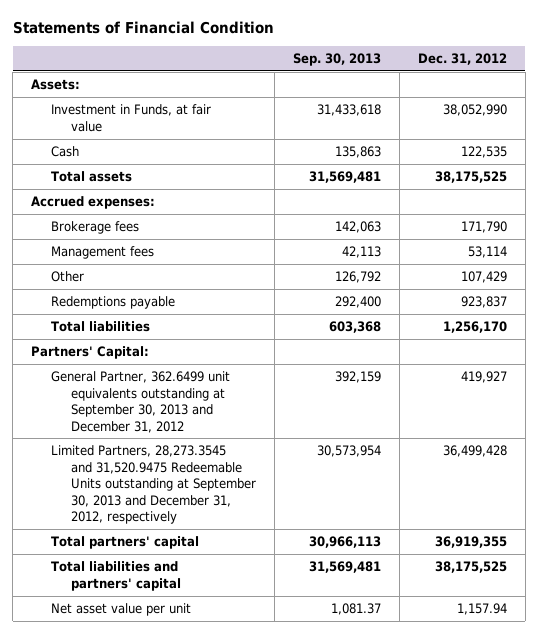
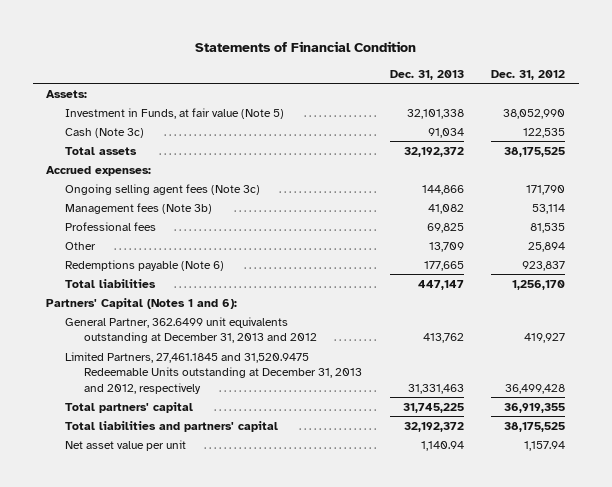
- | Sep. 30, 2013 | Dec. 31, 2012
+ | Dec. 31, 2013 | Dec. 31, 2012
- Investment in Funds, at fair value | 31,433,618 | 38,052,990
- Cash | 135,863 | 122,535
+ Investment in Funds, at fair value (Note 5) | 32,101,338 | 38,052,990
+ Cash (Note 3c) | 91,034 | 122,535
- Brokerage fees | 142,063 | 171,790
- Management fees | 42,113 | 53,114
- Other | 126,792 | 107,429
- Redemptions payable | 292,400 | 923,837
+ Ongoing selling agent fees (Note 3c) | 144,866 | 171,790
+ Management fees (Note 3b) | 41,082 | 53,114
+ Professional fees | 69,825 | 81,535
+ Other | 13,709 | 25,894
+ Redemptions payable (Note 6) | 177,665 | 923,837
- Partners' Capital:
- General Partner, 362.6499 unit equivalents outstanding at September 30, 2013 and December 31, 2012 | 392,159 | 419,927
- Limited Partners, 28,273.3545 and 31,520.9475 Redeemable Units outstanding at September 30, 2013 and December 31, 2012, respectively | 30,573,954 | 36,499,428
+ Partners' Capital (Notes 1 and 6):
+ General Partner, 362.6499 unit equivalents outstanding at December 31, 2013 and 2012 | 413,762 | 419,927
+ Limited Partners, 27,461.1845 and 31,520.9475 Redeemable Units outstanding at December 31, 2013 and 2012, respectively | 31,331,463 | 36,499,428

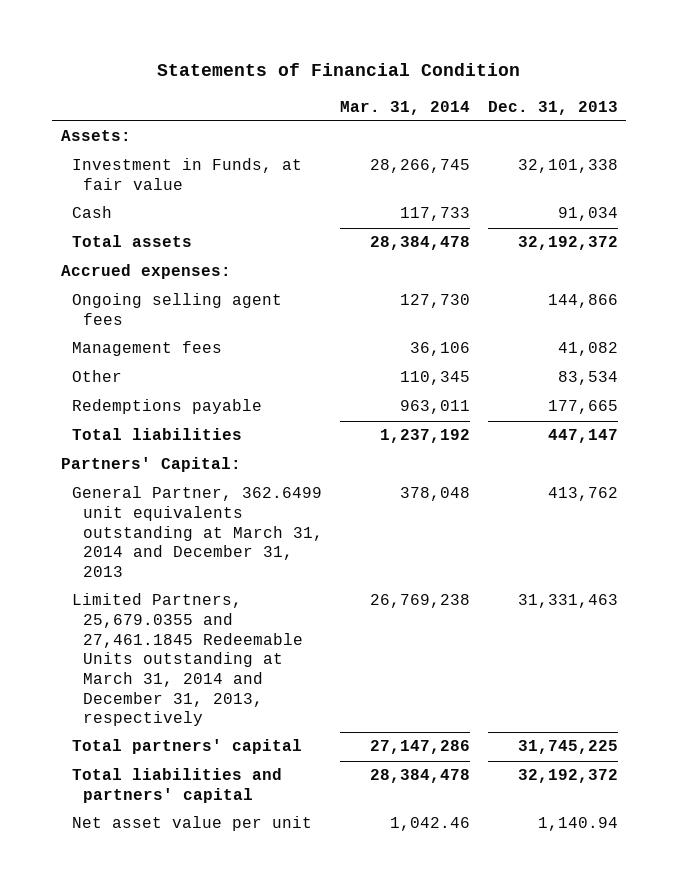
- | Dec. 31, 2013 | Dec. 31, 2012
+ | Mar. 31, 2014 | Dec. 31, 2013
- Investment in Funds, at fair value (Note 5) | 32,101,338 | 38,052,990
- Cash (Note 3c) | 91,034 | 122,535
+ Investment in Funds, at fair value | 28,266,745 | 32,101,338
+ Cash | 117,733 | 91,034
- Ongoing selling agent fees (Note 3c) | 144,866 | 171,790
- Management fees (Note 3b) | 41,082 | 53,114
- Professional fees | 69,825 | 81,535
- Other | 13,709 | 25,894
- Redemptions payable (Note 6) | 177,665 | 923,837
+ Ongoing selling agent fees | 127,730 | 144,866
+ Management fees | 36,106 | 41,082
+ Other | 110,345 | 83,534
+ Redemptions payable | 963,011 | 177,665
- Partners' Capital (Notes 1 and 6):
- General Partner, 362.6499 unit equivalents outstanding at December 31, 2013 and 2012 | 413,762 | 419,927
- Limited Partners, 27,461.1845 and 31,520.9475 Redeemable Units outstanding at December 31, 2013 and 2012, respectively | 31,331,463 | 36,499,428
+ Partners' Capital:
+ General Partner, 362.6499 unit equivalents outstanding at March 31, 2014 and December 31, 2013 | 378,048 | 413,762
+ Limited Partners, 25,679.0355 and 27,461.1845 Redeemable Units outstanding at March 31, 2014 and December 31, 2013, respectively | 26,769,238 | 31,331,463

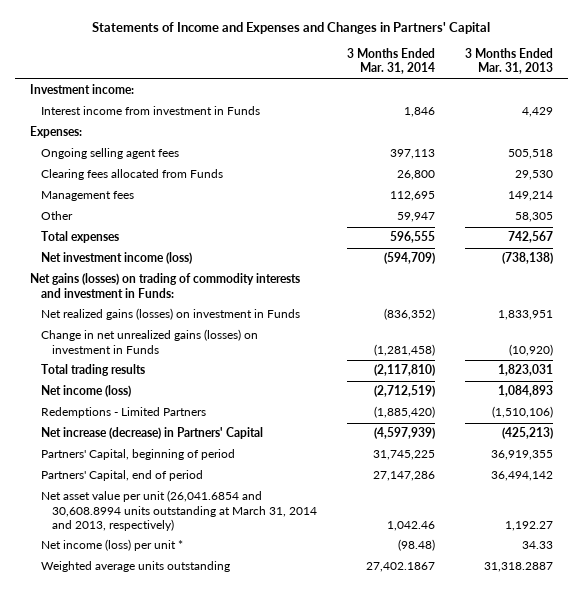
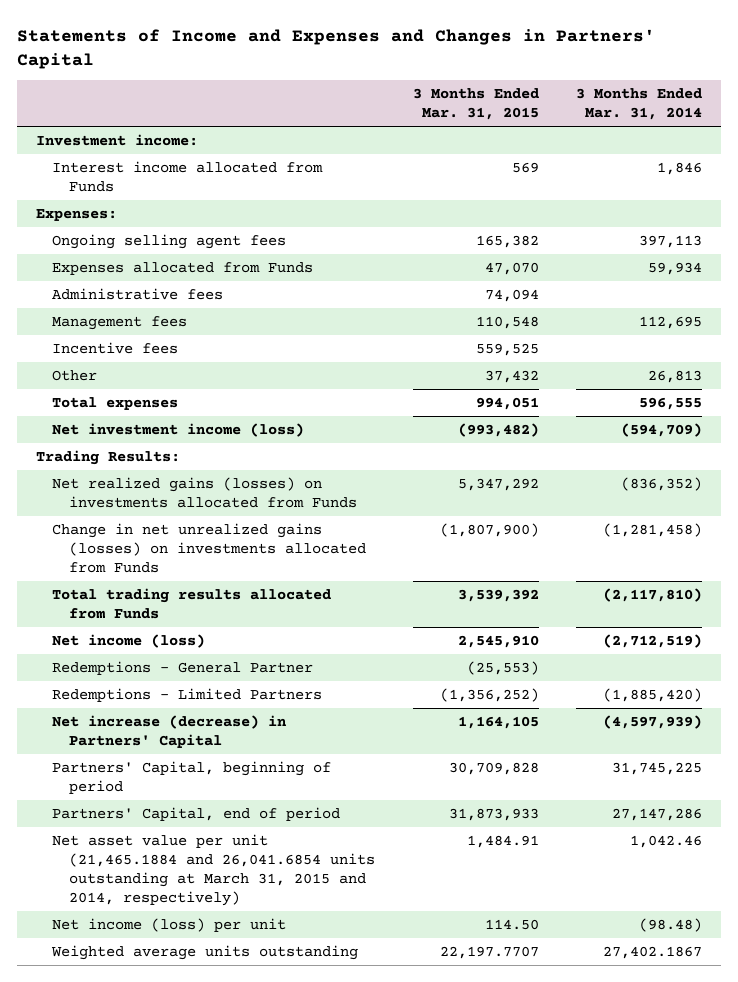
- | 3 Months Ended Mar. 31, 2014 | 3 Months Ended Mar. 31, 2013
+ | 3 Months Ended Mar. 31, 2015 | 3 Months Ended Mar. 31, 2014
- Interest income from investment in Funds | 1,846 | 4,429
+ Interest income allocated from Funds | 569 | 1,846
- Clearing fees allocated from Funds | 26,800 | 29,530
+ Expenses allocated from Funds | 47,070 | 59,934
+ Administrative fees | 74,094 |
- Other | 59,947 | 58,305
+ Incentive fees | 559,525 |
+ Other | 37,432 | 26,813
- Net gains (losses) on trading of commodity interests and investment in Funds:
- Net realized gains (losses) on investment in Funds | (836,352) | 1,833,951
- Change in net unrealized gains (losses) on investment in Funds | (1,281,458) | (10,920)
- Total trading results | (2,117,810) | 1,823,031
+ Trading Results:
+ Net realized gains (losses) on investments allocated from Funds | 5,347,292 | (836,352)
+ Change in net unrealized gains (losses) on investments allocated from Funds | (1,807,900) | (1,281,458)
+ Total trading results allocated from Funds | 3,539,392 | (2,117,810)
+ Redemptions - General Partner | (25,553) |
- Net asset value per unit (26,041.6854 and 30,608.8994 units outstanding at March 31, 2014 and 2013, respectively) | 1,042.46 | 1,192.27
- Net income (loss) per unit * | (98.48) | 34.33
+ Net asset value per unit (21,465.1884 and 26,041.6854 units outstanding at March 31, 2015 and 2014, respectively) | 1,484.91 | 1,042.46
+ Net income (loss) per unit | 114.50 | (98.48)

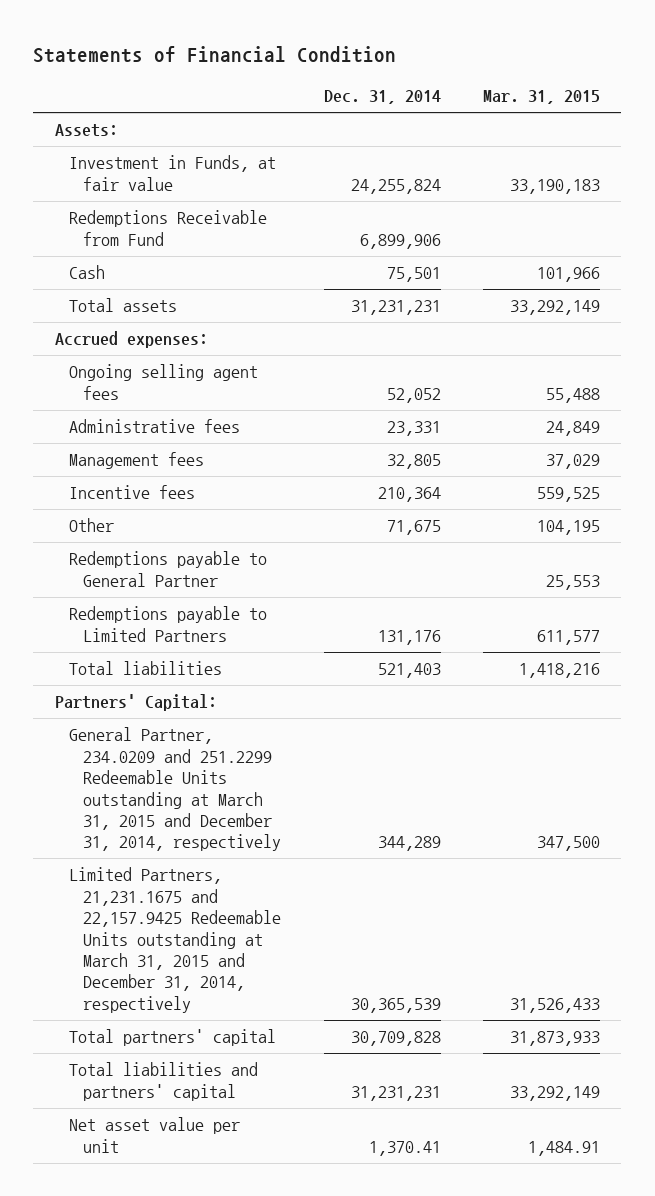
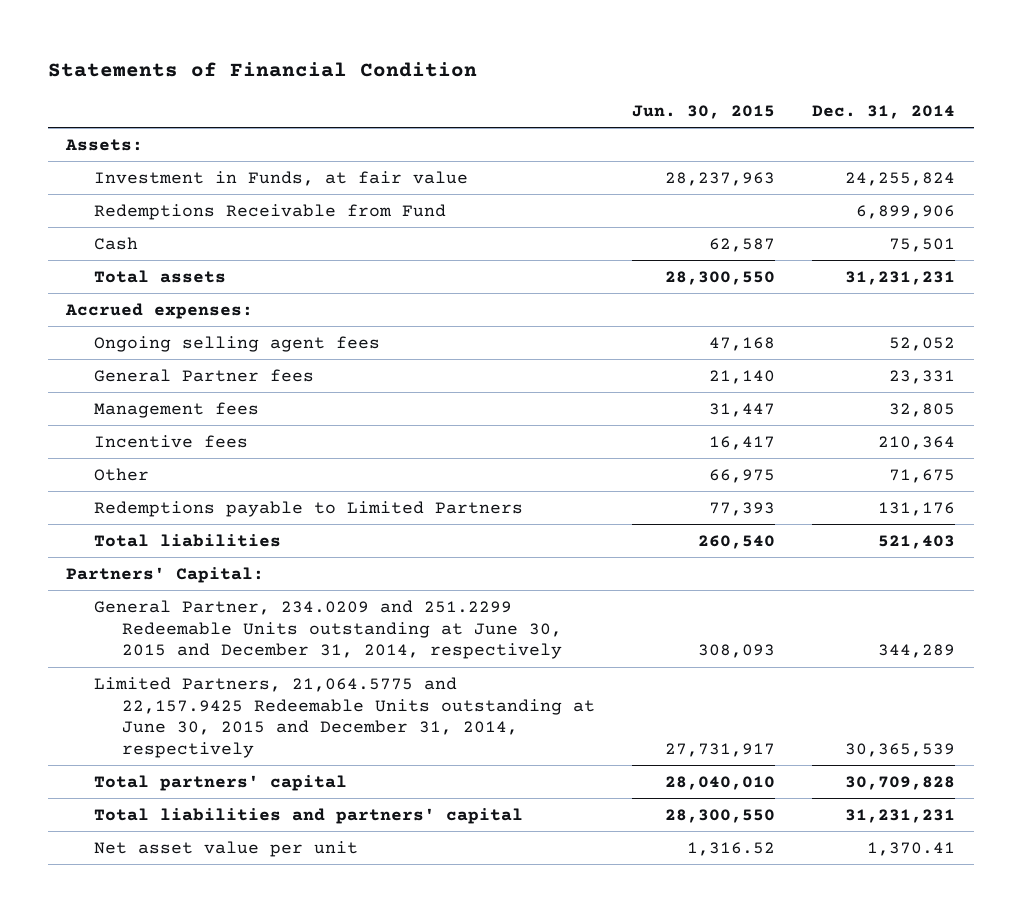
- | Dec. 31, 2014 | Mar. 31, 2015
+ | Jun. 30, 2015 | Dec. 31, 2014
- Administrative fees | 23,331 | 24,849
+ General Partner fees | 21,140 | 23,331
- Redemptions payable to General Partner | | 25,553
- General Partner, 234.0209 and 251.2299 Redeemable Units outstanding at March 31, 2015 and December 31, 2014, respectively | 344,289 | 347,500
- Limited Partners, 21,231.1675 and 22,157.9425 Redeemable Units outstanding at March 31, 2015 and December 31, 2014, respectively | 30,365,539 | 31,526,433
+ General Partner, 234.0209 and 251.2299 Redeemable Units outstanding at June 30, 2015 and December 31, 2014, respectively | 308,093 | 344,289
+ Limited Partners, 21,064.5775 and 22,157.9425 Redeemable Units outstanding at June 30, 2015 and December 31, 2014, respectively | 27,731,917 | 30,365,539

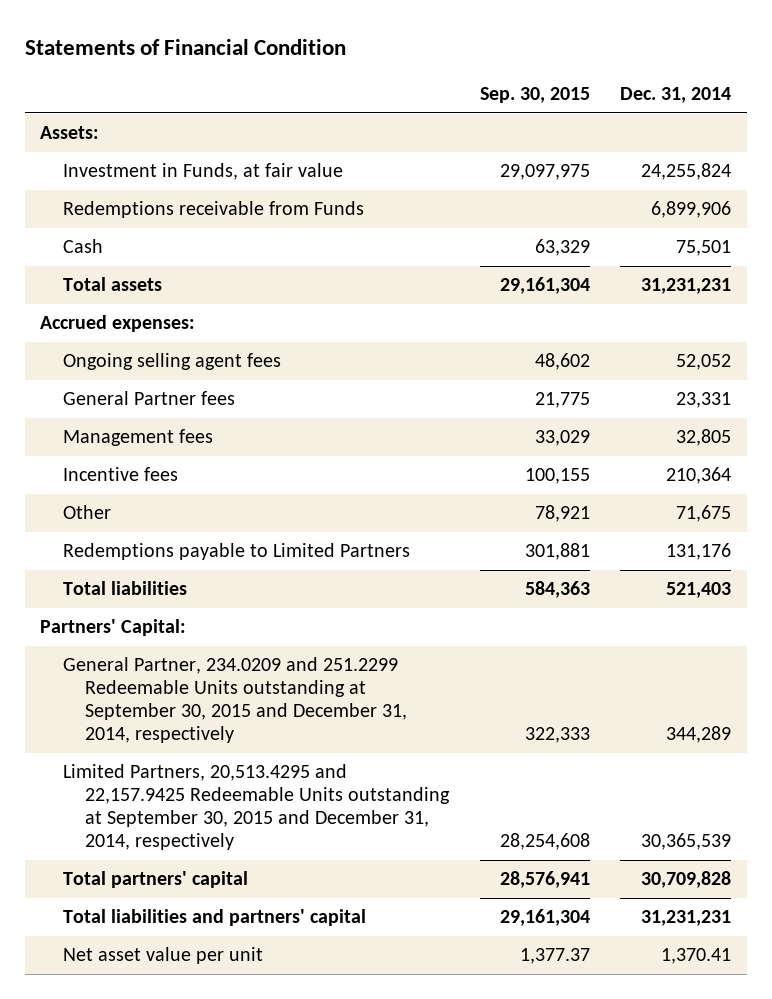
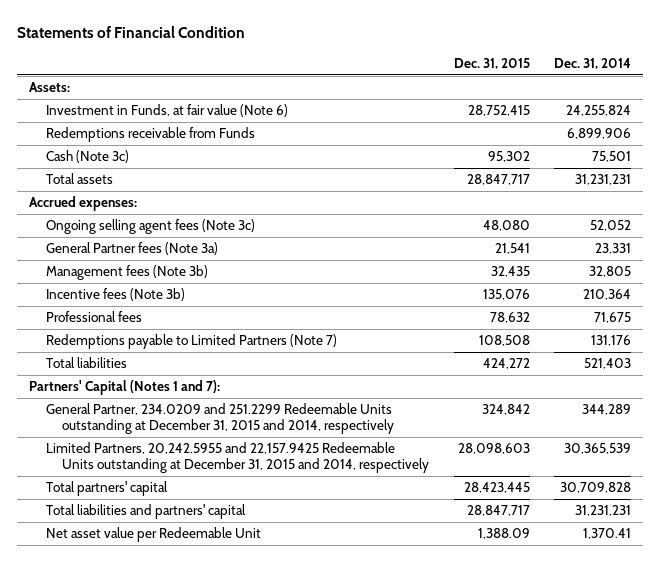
- | Sep. 30, 2015 | Dec. 31, 2014
+ | Dec. 31, 2015 | Dec. 31, 2014
- Investment in Funds, at fair value | 29,097,975 | 24,255,824
+ Investment in Funds, at fair value (Note 6) | 28,752,415 | 24,255,824
- Cash | 63,329 | 75,501
+ Cash (Note 3c) | 95,302 | 75,501
- Ongoing selling agent fees | 48,602 | 52,052
- General Partner fees | 21,775 | 23,331
- Management fees | 33,029 | 32,805
- Incentive fees | 100,155 | 210,364
- Other | 78,921 | 71,675
- Redemptions payable to Limited Partners | 301,881 | 131,176
+ Ongoing selling agent fees (Note 3c) | 48,080 | 52,052
+ General Partner fees (Note 3a) | 21,541 | 23,331
+ Management fees (Note 3b) | 32,435 | 32,805
+ Incentive fees (Note 3b) | 135,076 | 210,364
+ Professional fees | 78,632 | 71,675
+ Redemptions payable to Limited Partners (Note 7) | 108,508 | 131,176
- Partners' Capital:
- General Partner, 234.0209 and 251.2299 Redeemable Units outstanding at September 30, 2015 and December 31, 2014, respectively | 322,333 | 344,289
- Limited Partners, 20,513.4295 and 22,157.9425 Redeemable Units outstanding at September 30, 2015 and December 31, 2014, respectively | 28,254,608 | 30,365,539
+ Partners' Capital (Notes 1 and 7):
+ General Partner, 234.0209 and 251.2299 Redeemable Units outstanding at December 31, 2015 and 2014, respectively | 324,842 | 344,289
+ Limited Partners, 20,242.5955 and 22,157.9425 Redeemable Units outstanding at December 31, 2015 and 2014, respectively | 28,098,603 | 30,365,539
- Net asset value per unit | 1,377.37 | 1,370.41
+ Net asset value per Redeemable Unit | 1,388.09 | 1,370.41

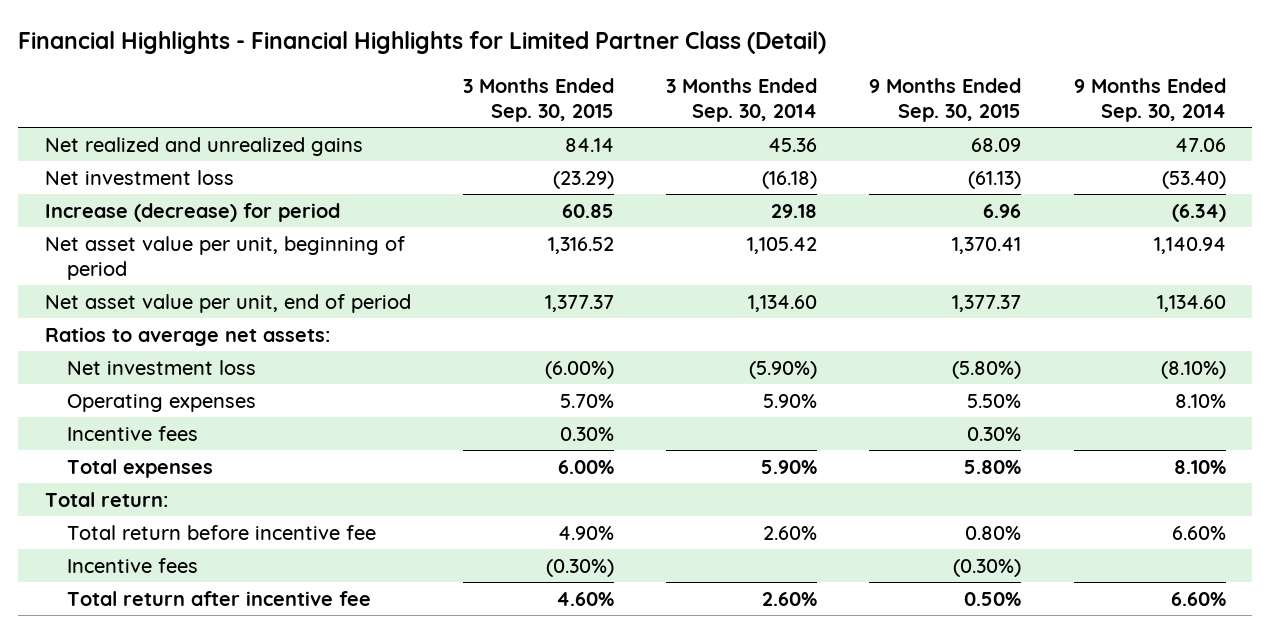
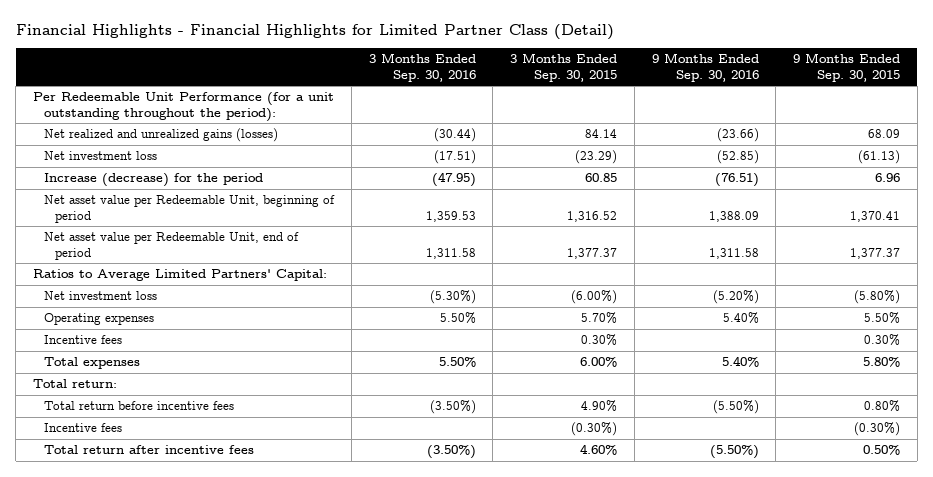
- | 3 Months Ended Sep. 30, 2015 | 3 Months Ended Sep. 30, 2014 | 9 Months Ended Sep. 30, 2015 | 9 Months Ended Sep. 30, 2014
+ | 3 Months Ended Sep. 30, 2016 | 3 Months Ended Sep. 30, 2015 | 9 Months Ended Sep. 30, 2016 | 9 Months Ended Sep. 30, 2015
- Net realized and unrealized gains | 84.14 | 45.36 | 68.09 | 47.06
+ Per Redeemable Unit Performance (for a unit outstanding throughout the period):
+ Net realized and unrealized gains (losses) | (30.44) | 84.14 | (23.66) | 68.09
- Increase (decrease) for period | 60.85 | 29.18 | 6.96 | (6.34)
- Net asset value per unit, beginning of period | 1,316.52 | 1,105.42 | 1,370.41 | 1,140.94
- Net asset value per unit, end of period | 1,377.37 | 1,134.60 | 1,377.37 | 1,134.60
- Ratios to average net assets:
+ Increase (decrease) for the period | (47.95) | 60.85 | (76.51) | 6.96
+ Net asset value per Redeemable Unit, beginning of period | 1,359.53 | 1,316.52 | 1,388.09 | 1,370.41
+ Net asset value per Redeemable Unit, end of period | 1,311.58 | 1,377.37 | 1,311.58 | 1,377.37
+ Ratios to Average Limited Partners' Capital:
- Total return before incentive fee | 4.90% | 2.60% | 0.80% | 6.60%
+ Total return before incentive fees | (3.50%) | 4.90% | (5.50%) | 0.80%
- Total return after incentive fee | 4.60% | 2.60% | 0.50% | 6.60%
+ Total return after incentive fees | (3.50%) | 4.60% | (5.50%) | 0.50%

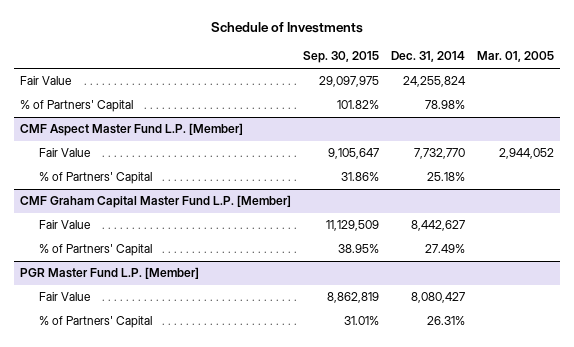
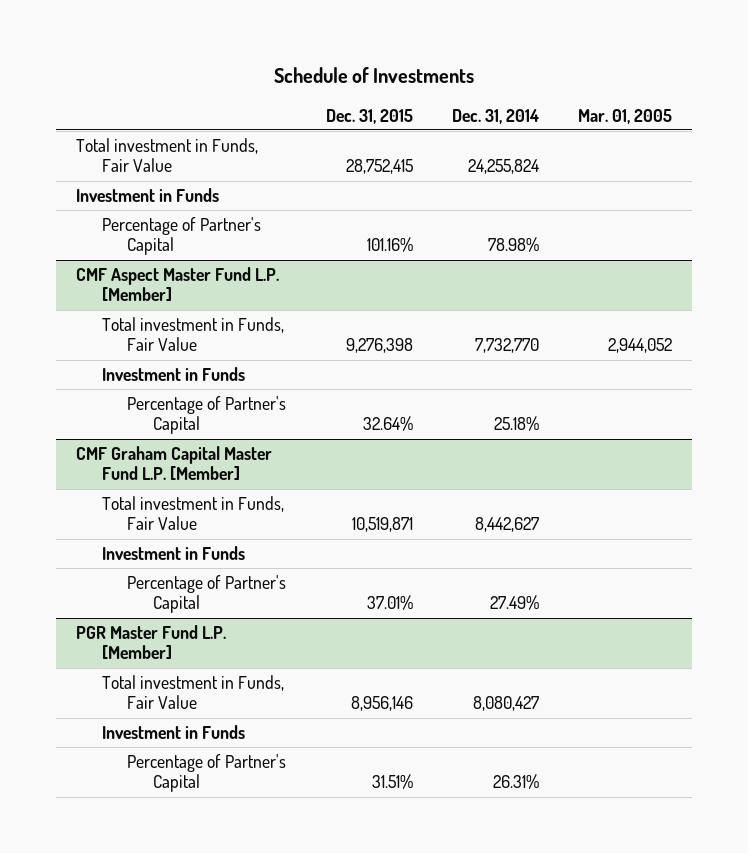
- | Sep. 30, 2015 | Dec. 31, 2014 | Mar. 01, 2005
+ | Dec. 31, 2015 | Dec. 31, 2014 | Mar. 01, 2005
- Fair Value | 29,097,975 | 24,255,824 |
- % of Partners' Capital | 101.82% | 78.98% |
+ Total investment in Funds, Fair Value | 28,752,415 | 24,255,824 |
+ Investment in Funds
+ Percentage of Partner's Capital | 101.16% | 78.98% |
@ CMF Aspect Master Fund L.P. [Member]
- Fair Value | 9,105,647 | 7,732,770 | 2,944,052
- % of Partners' Capital | 31.86% | 25.18% |
+ Total investment in Funds, Fair Value | 9,276,398 | 7,732,770 | 2,944,052
+ Investment in Funds
+ Percentage of Partner's Capital | 32.64% | 25.18% |
@ CMF Graham Capital Master Fund L.P. [Member]
- Fair Value | 11,129,509 | 8,442,627 |
- % of Partners' Capital | 38.95% | 27.49% |
+ Total investment in Funds, Fair Value | 10,519,871 | 8,442,627 |
+ Investment in Funds
+ Percentage of Partner's Capital | 37.01% | 27.49% |
@ PGR Master Fund L.P. [Member]
- Fair Value | 8,862,819 | 8,080,427 |
- % of Partners' Capital | 31.01% | 26.31% |
+ Total investment in Funds, Fair Value | 8,956,146 | 8,080,427 |
+ Investment in Funds
+ Percentage of Partner's Capital | 31.51% | 26.31% |

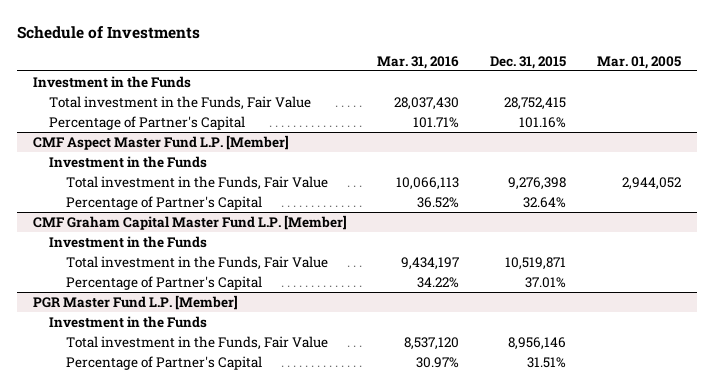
- | Dec. 31, 2015 | Dec. 31, 2014 | Mar. 01, 2005
+ | Mar. 31, 2016 | Dec. 31, 2015 | Mar. 01, 2005
- Total investment in Funds, Fair Value | 28,752,415 | 24,255,824 |
- Investment in Funds
+ Investment in the Funds
+ Total investment in the Funds, Fair Value | 28,037,430 | 28,752,415 |
@ CMF Aspect Master Fund L.P. [Member]
- Total investment in Funds, Fair Value | 9,276,398 | 7,732,770 | 2,944,052
- Investment in Funds
+ Investment in the Funds
+ Total investment in the Funds, Fair Value | 10,066,113 | 9,276,398 | 2,944,052
@ CMF Graham Capital Master Fund L.P. [Member]
- Total investment in Funds, Fair Value | 10,519,871 | 8,442,627 |
- Investment in Funds
+ Investment in the Funds
+ Total investment in the Funds, Fair Value | 9,434,197 | 10,519,871 |
@ PGR Master Fund L.P. [Member]
- Total investment in Funds, Fair Value | 8,956,146 | 8,080,427 |
- Investment in Funds
+ Investment in the Funds
+ Total investment in the Funds, Fair Value | 8,537,120 | 8,956,146 |

